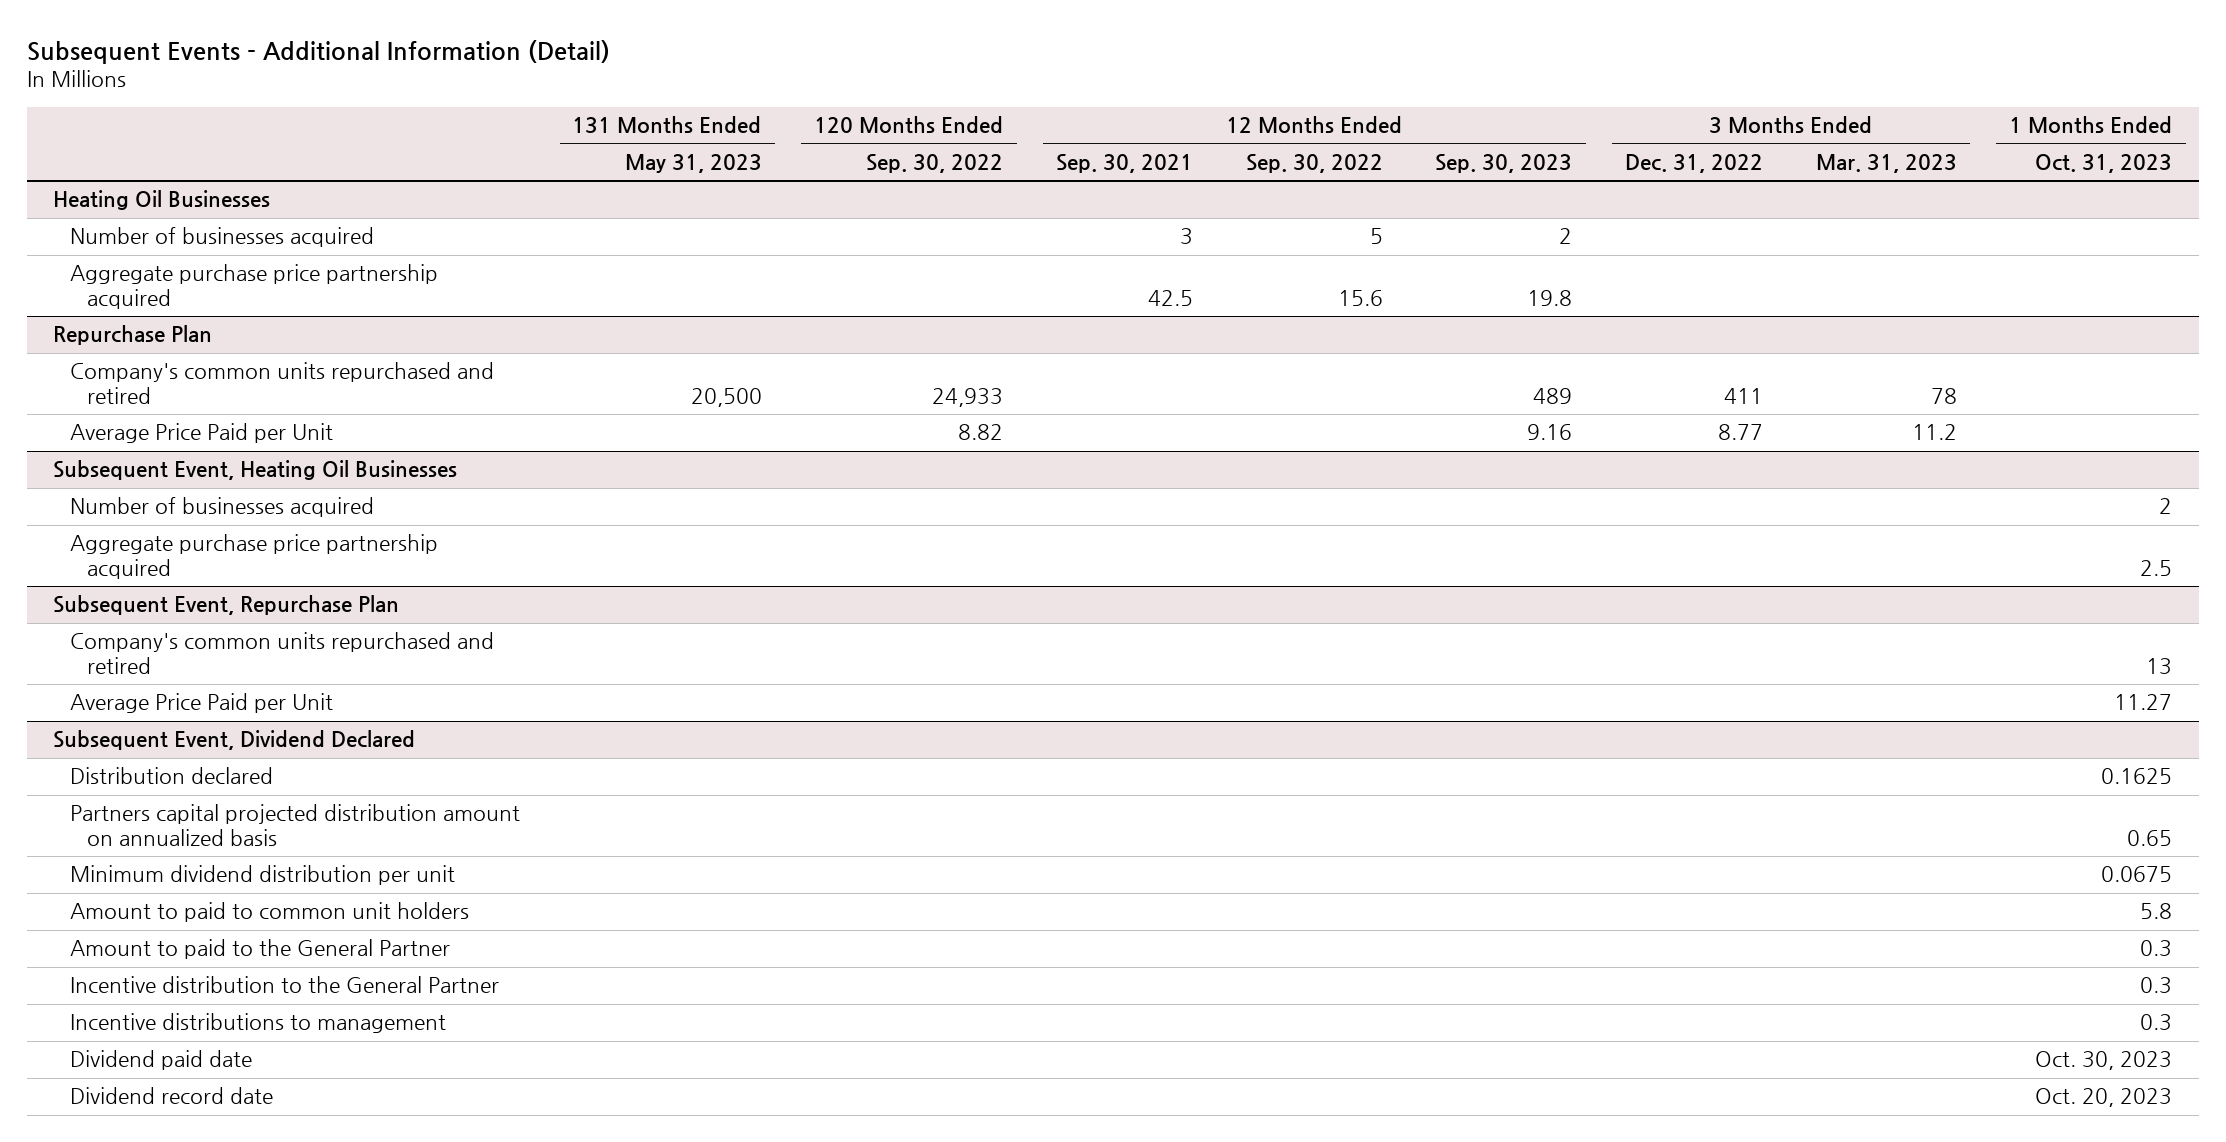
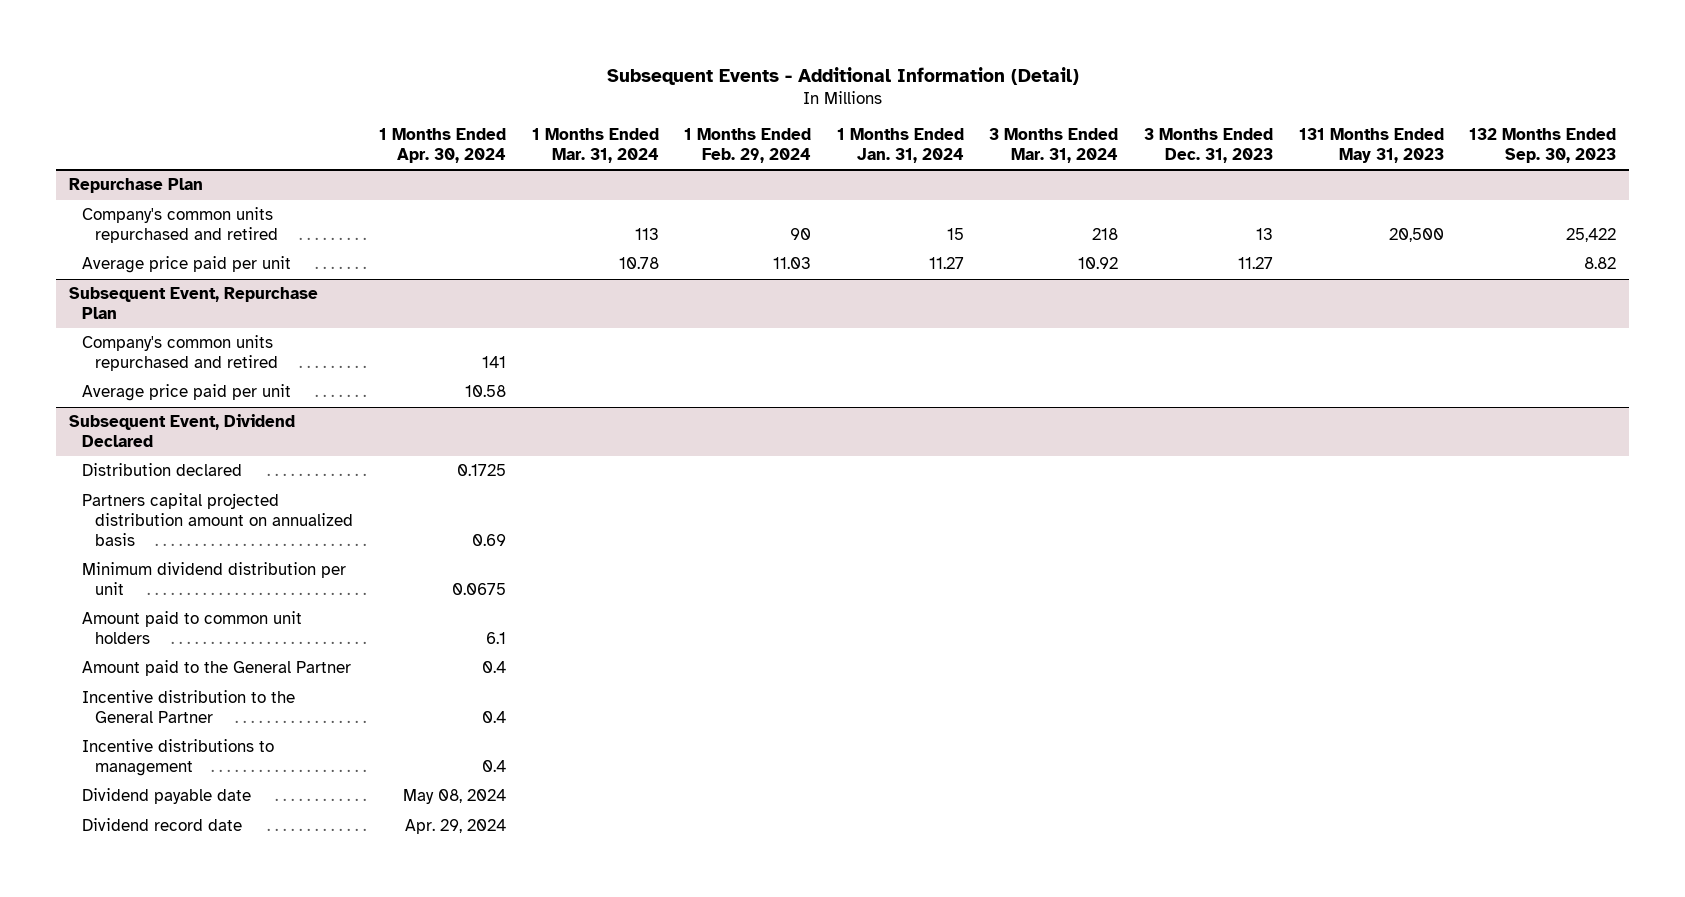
- | 131 Months Ended May 31, 2023 | 120 Months Ended Sep. 30, 2022 | 12 Months Ended Sep. 30, 2021 | 12 Months Ended Sep. 30, 2022 | 12 Months Ended Sep. 30, 2023 | 3 Months Ended Dec. 31, 2022 | 3 Months Ended Mar. 31, 2023 | 1 Months Ended Oct. 31, 2023
+ | 1 Months Ended Apr. 30, 2024 | 1 Months Ended Mar. 31, 2024 | 1 Months Ended Feb. 29, 2024 | 1 Months Ended Jan. 31, 2024 | 3 Months Ended Mar. 31, 2024 | 3 Months Ended Dec. 31, 2023 | 131 Months Ended May 31, 2023 | 132 Months Ended Sep. 30, 2023
- Heating Oil Businesses
- Number of businesses acquired | | | 3 | 5 | 2 | | |
- Aggregate purchase price partnership acquired | | | 42.5 | 15.6 | 19.8 | | |
@ Repurchase Plan
- Average Price Paid per Unit | | 8.82 | | | 9.16 | 8.77 | 11.2 |
- Subsequent Event, Heating Oil Businesses
- Number of businesses acquired | | | | | | | | 2
- Aggregate purchase price partnership acquired | | | | | | | | 2.5
@ Repurchase Plan
+ Average price paid per unit | | 10.78 | 11.03 | 11.27 | 10.92 | 11.27 | | 8.82
@ Subsequent Event, Repurchase Plan
- Average Price Paid per Unit | | | | | | | | 11.27
+ Average price paid per unit | 10.58 | | | | | | |
@ Subsequent Event, Dividend Declared
- Amount to paid to common unit holders | | | | | | | | 5.8
- Amount to paid to the General Partner | | | | | | | | 0.3
+ Amount paid to common unit holders | 6.1 | | | | | | |
+ Amount paid to the General Partner | 0.4 | | | | | | |
- Dividend paid date | | | | | | | | Oct. 30, 2023
+ Dividend payable date | May 08, 2024 | | | | | | |

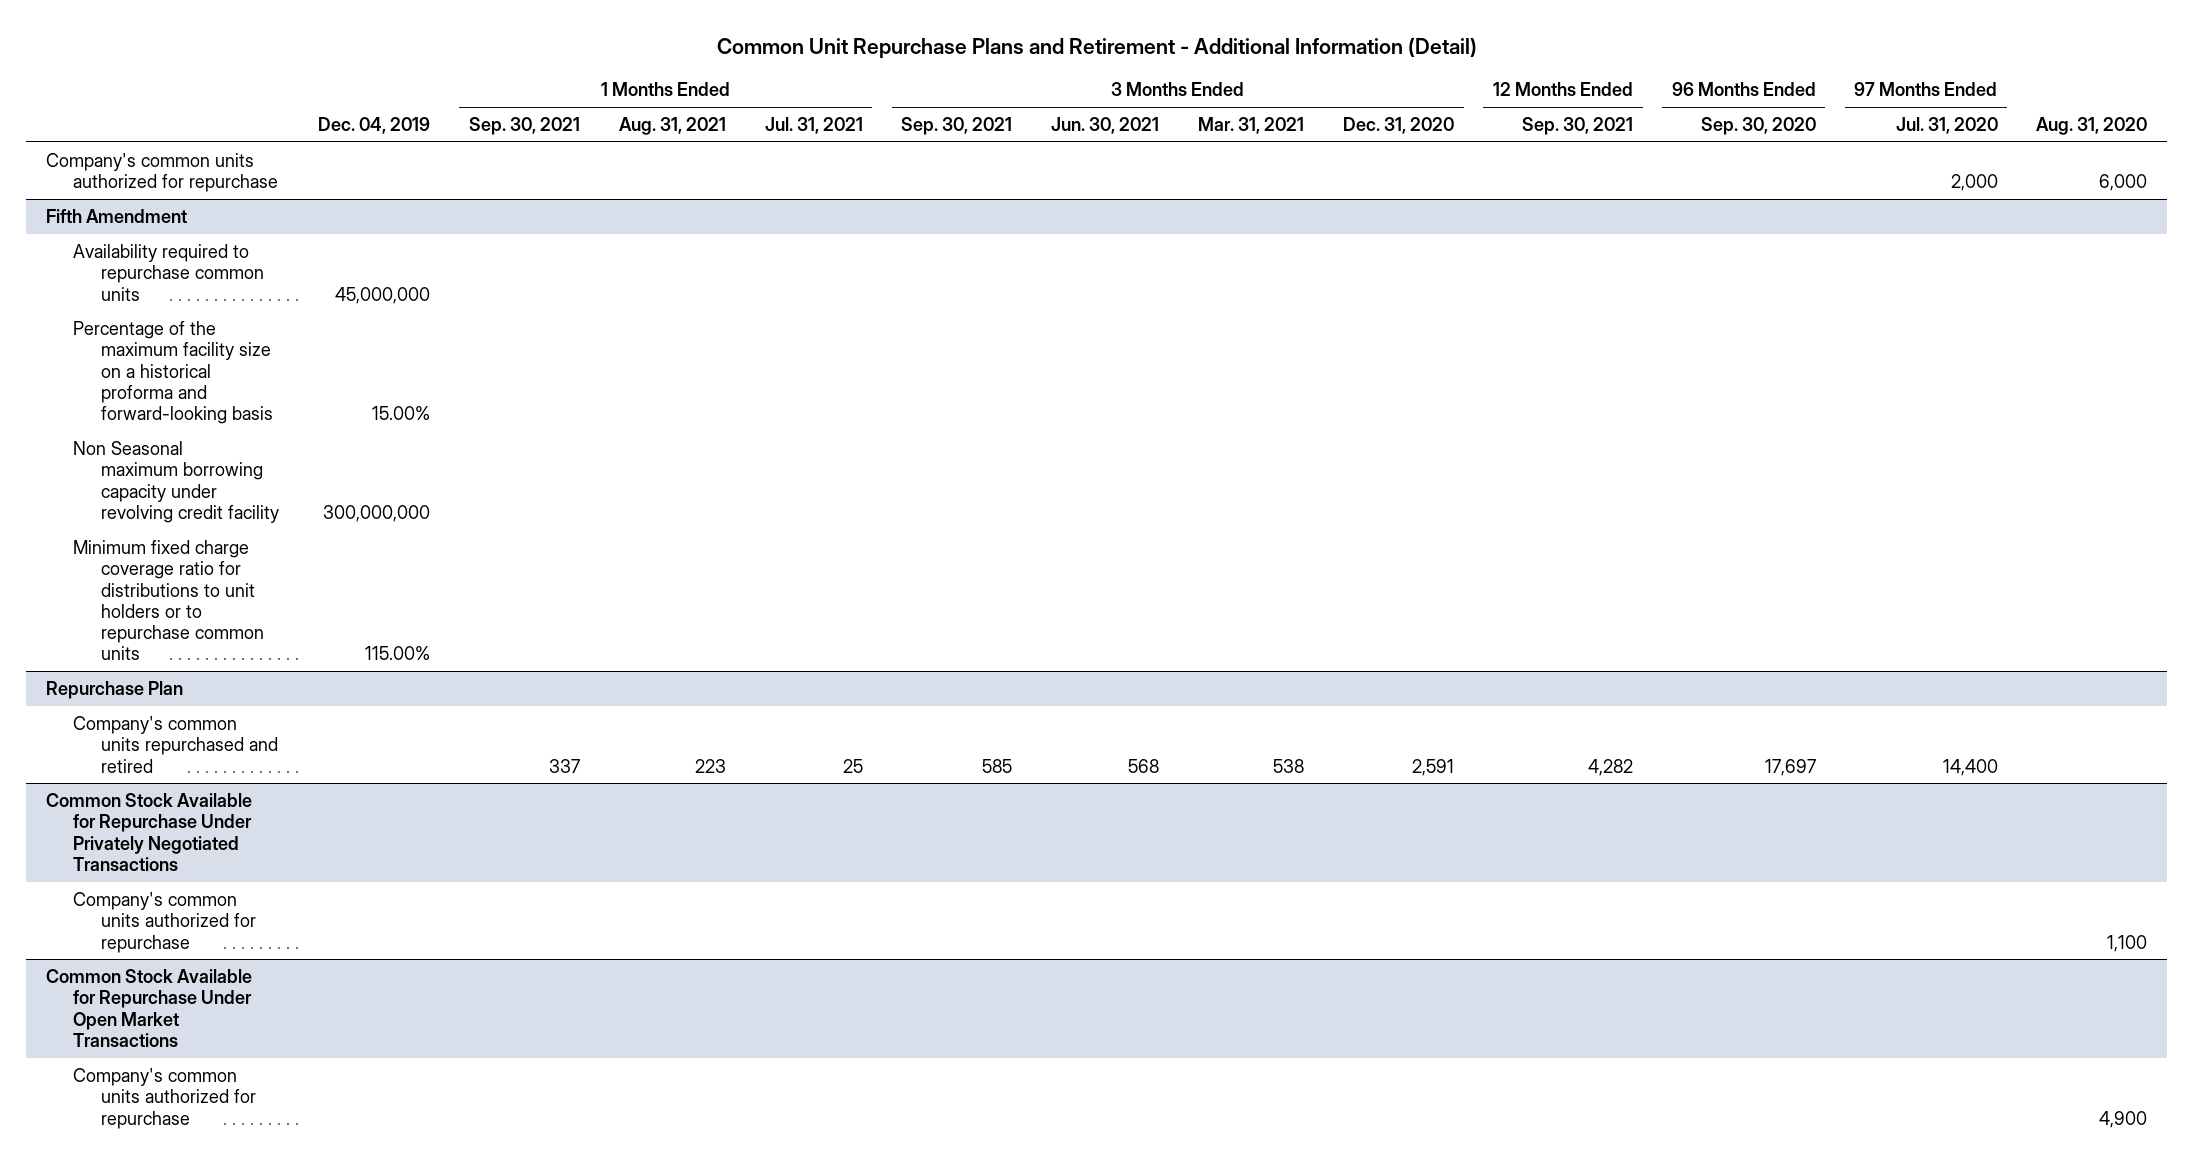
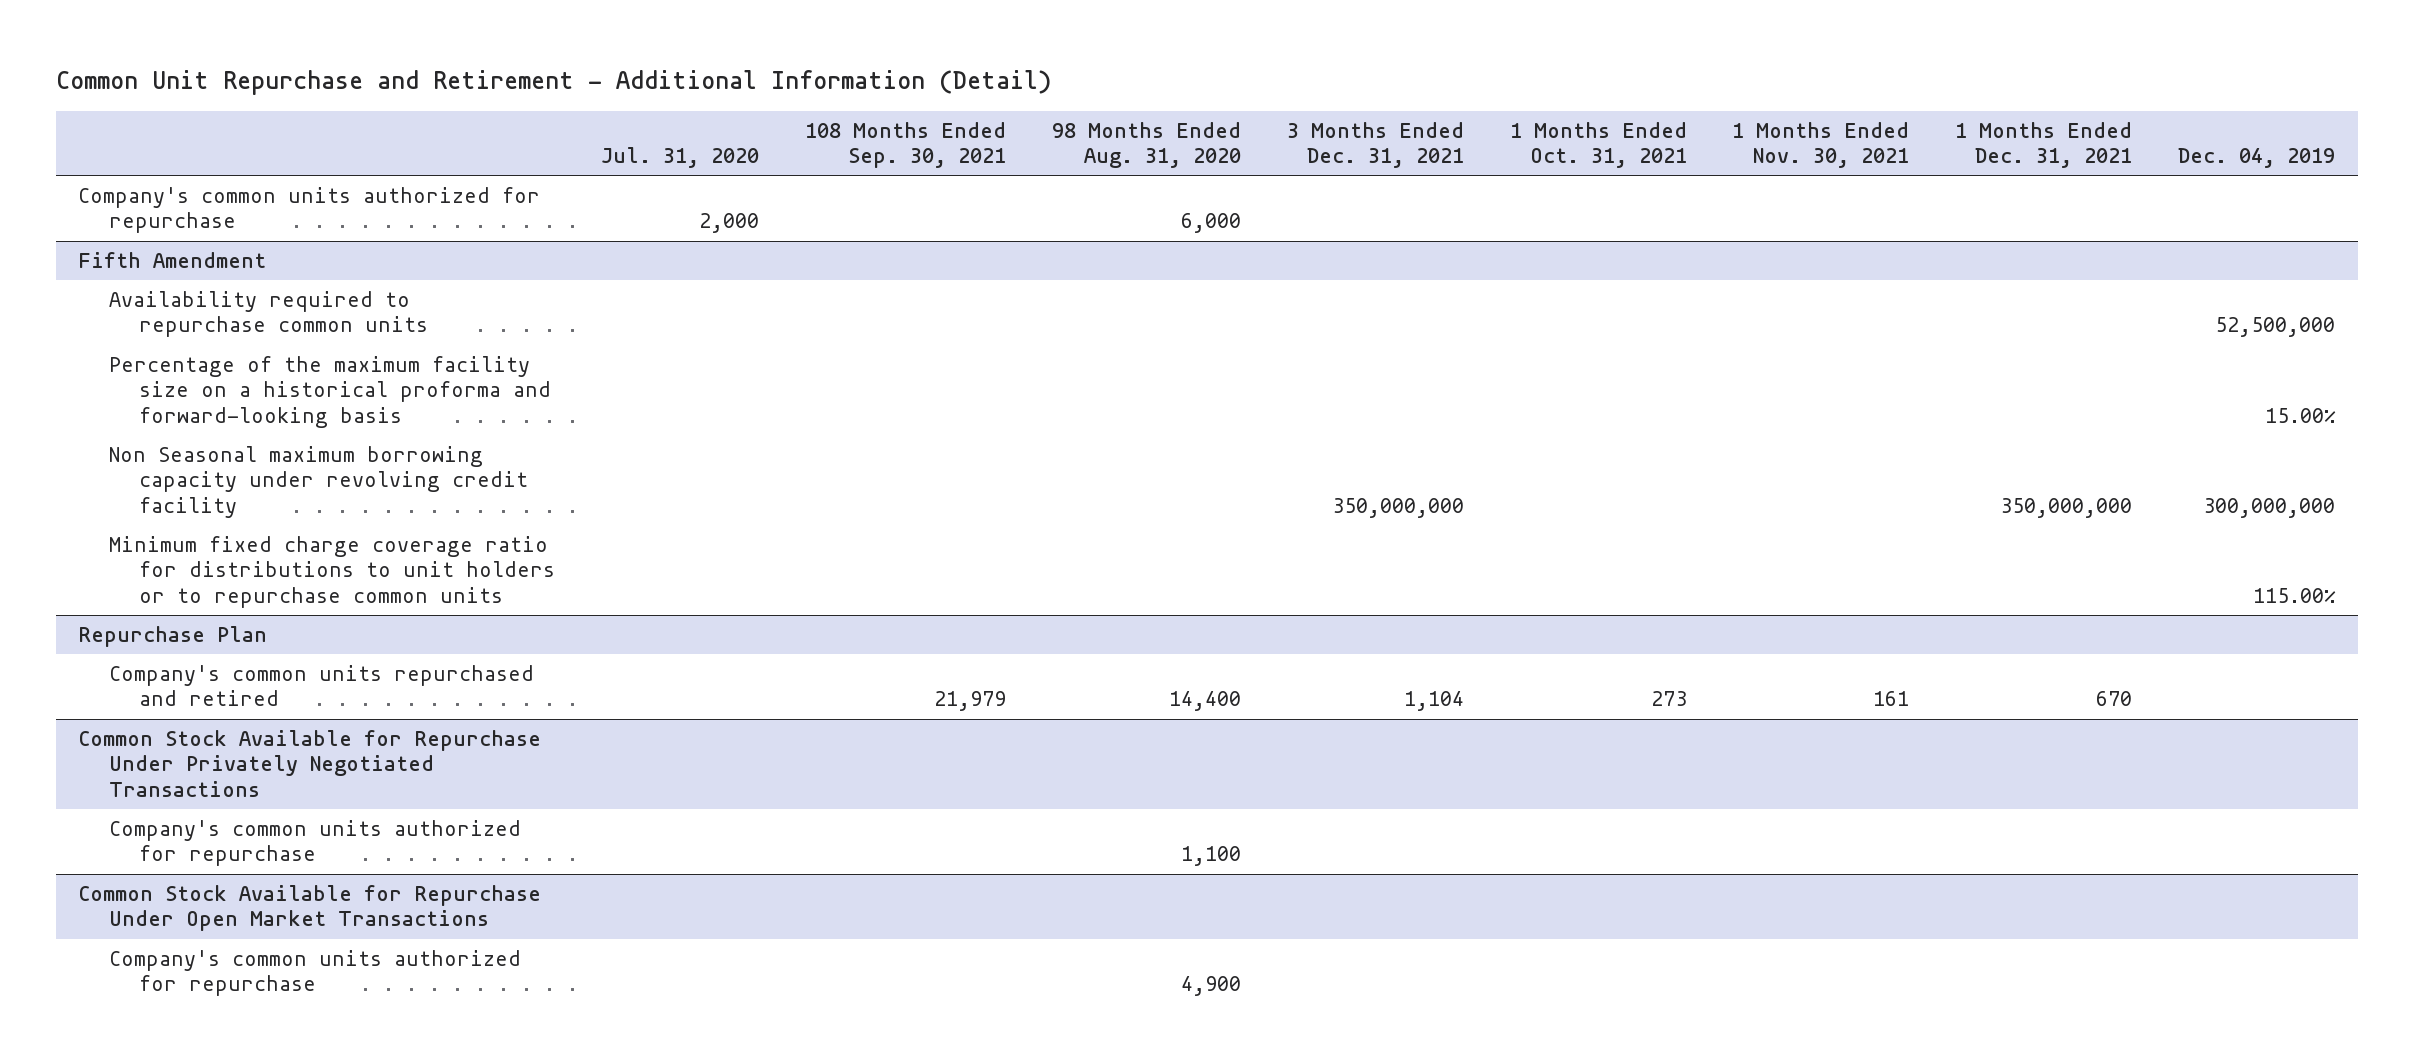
- Common Unit Repurchase Plans and Retirement - Additional Information (Detail)
+ Common Unit Repurchase and Retirement - Additional Information (Detail)
- | Dec. 04, 2019 | 1 Months Ended Sep. 30, 2021 | 1 Months Ended Aug. 31, 2021 | 1 Months Ended Jul. 31, 2021 | 3 Months Ended Sep. 30, 2021 | 3 Months Ended Jun. 30, 2021 | 3 Months Ended Mar. 31, 2021 | 3 Months Ended Dec. 31, 2020 | 12 Months Ended Sep. 30, 2021 | 96 Months Ended Sep. 30, 2020 | 97 Months Ended Jul. 31, 2020 | Aug. 31, 2020
+ | Jul. 31, 2020 | 108 Months Ended Sep. 30, 2021 | 98 Months Ended Aug. 31, 2020 | 3 Months Ended Dec. 31, 2021 | 1 Months Ended Oct. 31, 2021 | 1 Months Ended Nov. 30, 2021 | 1 Months Ended Dec. 31, 2021 | Dec. 04, 2019
@ Fifth Amendment
- Availability required to repurchase common units | 45,000,000 | | | | | | | | | | |
+ Availability required to repurchase common units | | | | | | | | 52,500,000

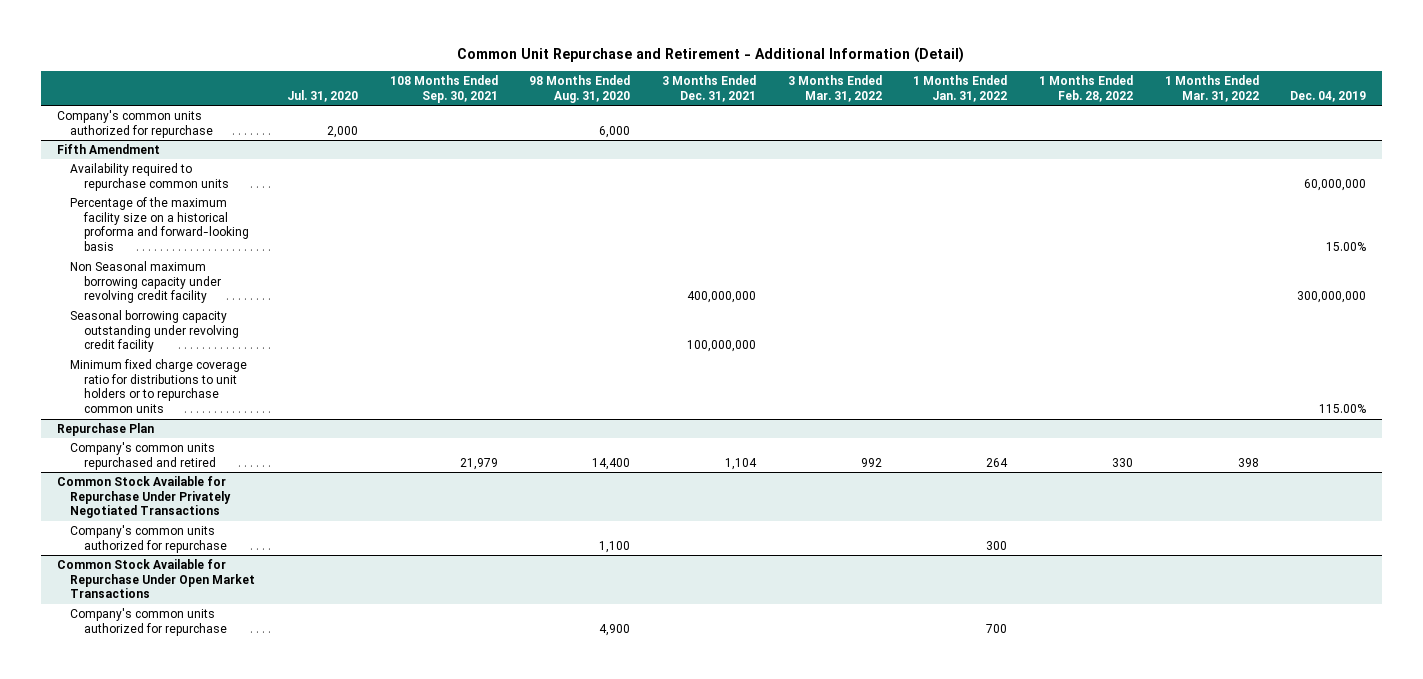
- | Jul. 31, 2020 | 108 Months Ended Sep. 30, 2021 | 98 Months Ended Aug. 31, 2020 | 3 Months Ended Dec. 31, 2021 | 1 Months Ended Oct. 31, 2021 | 1 Months Ended Nov. 30, 2021 | 1 Months Ended Dec. 31, 2021 | Dec. 04, 2019
+ | Jul. 31, 2020 | 108 Months Ended Sep. 30, 2021 | 98 Months Ended Aug. 31, 2020 | 3 Months Ended Dec. 31, 2021 | 3 Months Ended Mar. 31, 2022 | 1 Months Ended Jan. 31, 2022 | 1 Months Ended Feb. 28, 2022 | 1 Months Ended Mar. 31, 2022 | Dec. 04, 2019
@ Fifth Amendment
- Availability required to repurchase common units | | | | | | | | 52,500,000
+ Availability required to repurchase common units | | | | | | | | | 60,000,000
- Non Seasonal maximum borrowing capacity under revolving credit facility | | | | 350,000,000 | | | 350,000,000 | 300,000,000
+ Non Seasonal maximum borrowing capacity under revolving credit facility | | | | 400,000,000 | | | | | 300,000,000
+ Seasonal borrowing capacity outstanding under revolving credit facility | | | | 100,000,000 | | | | |

